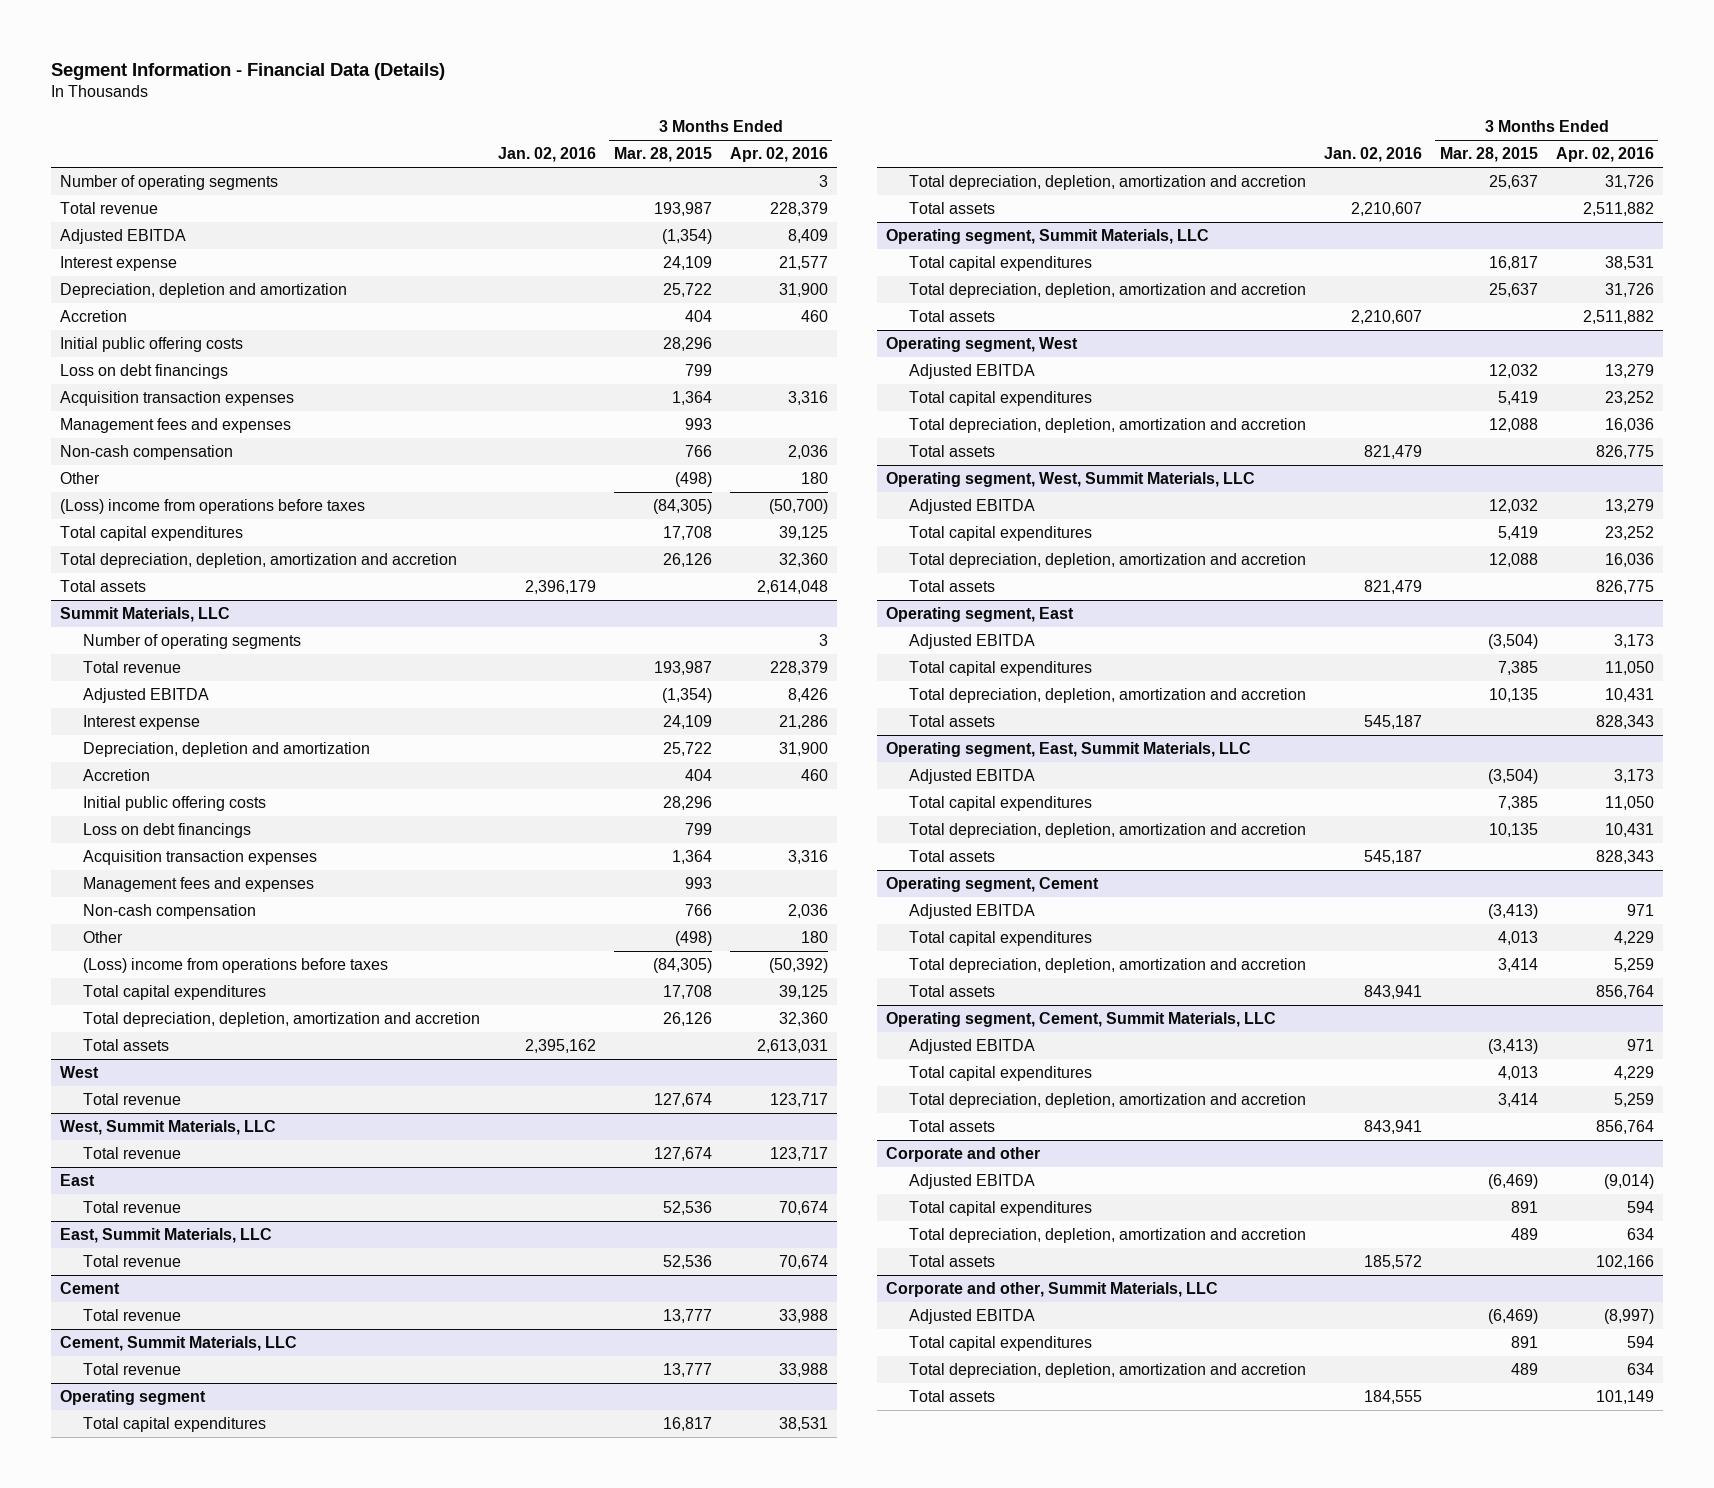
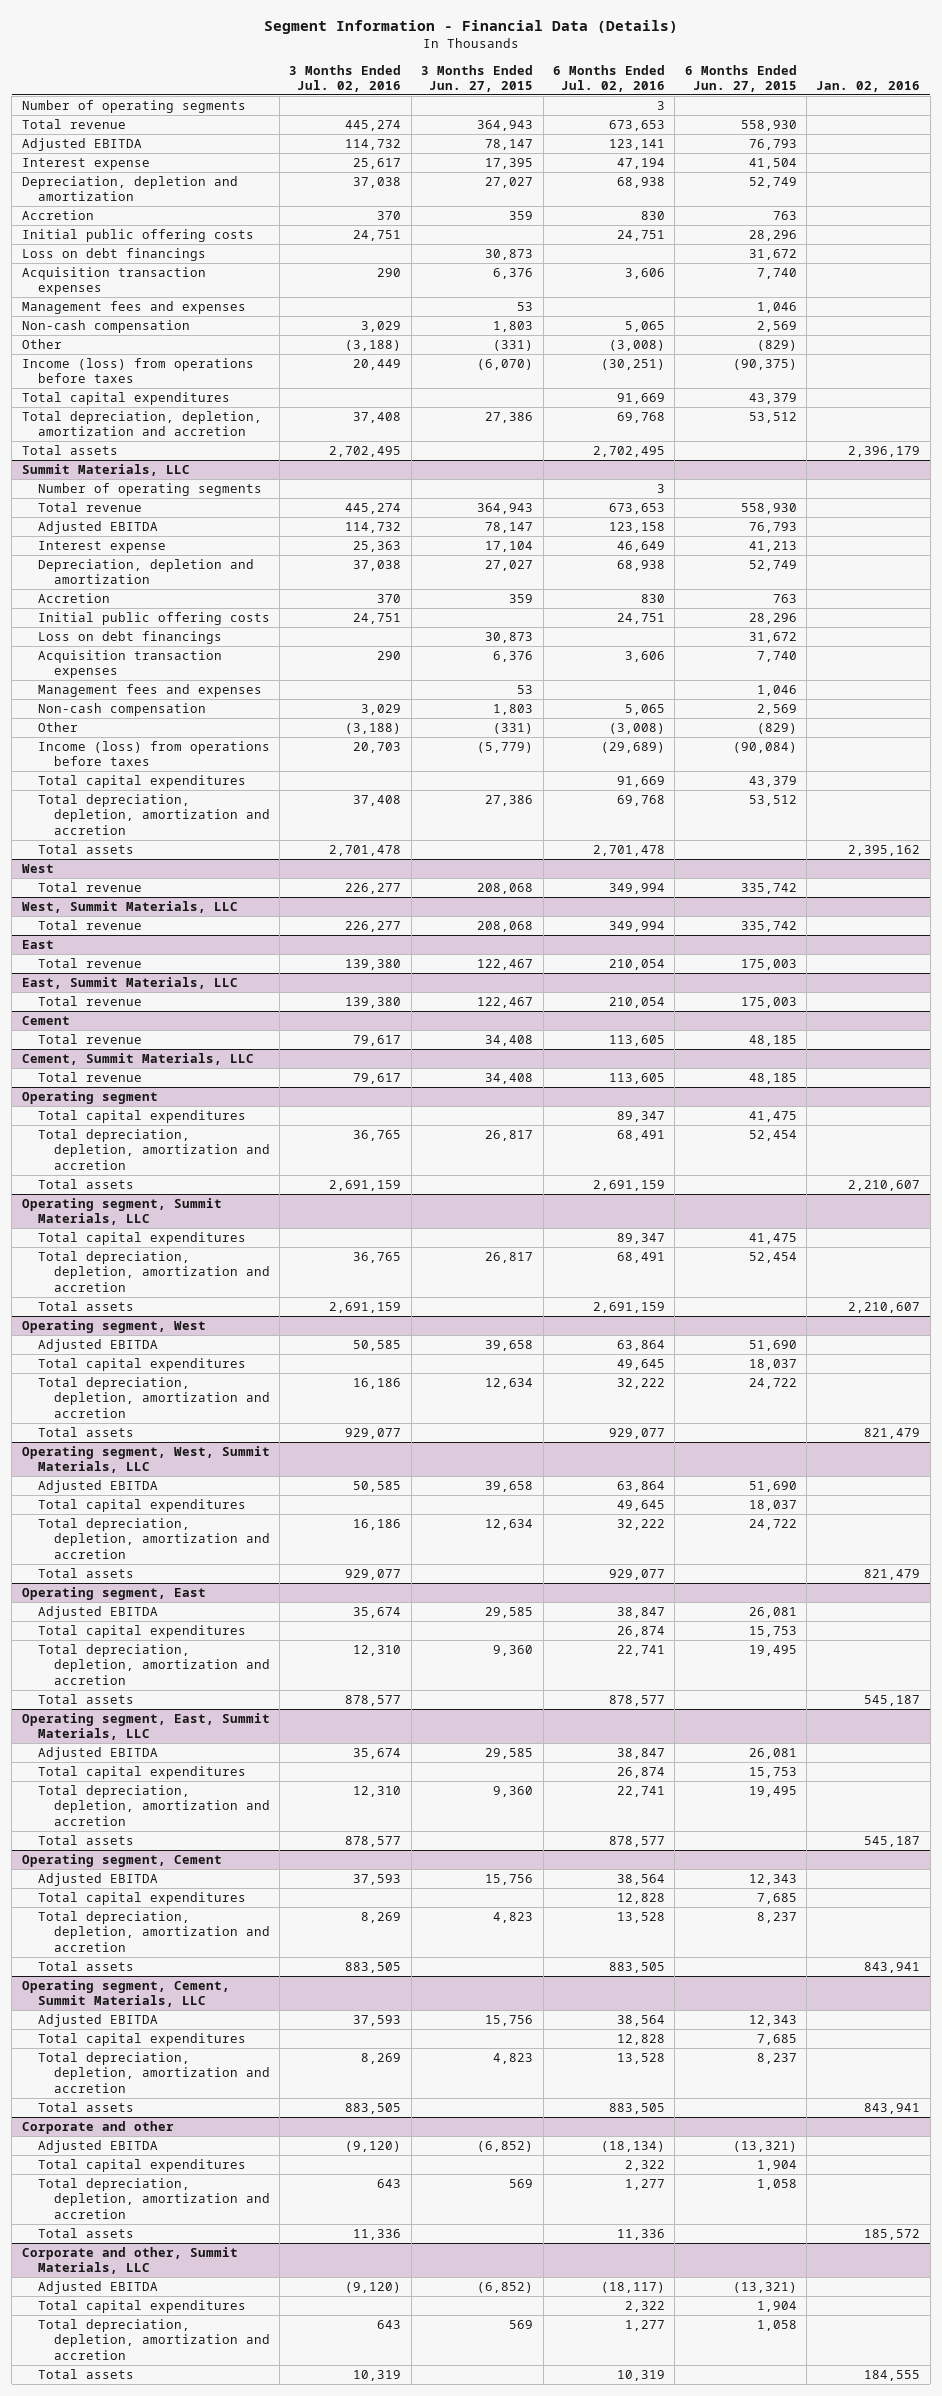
- | Jan. 02, 2016 | 3 Months Ended Mar. 28, 2015 | 3 Months Ended Apr. 02, 2016
+ | 3 Months Ended Jul. 02, 2016 | 3 Months Ended Jun. 27, 2015 | 6 Months Ended Jul. 02, 2016 | 6 Months Ended Jun. 27, 2015 | Jan. 02, 2016
- (Loss) income from operations before taxes | | (84,305) | (50,700)
+ Income (loss) from operations before taxes | 20,449 | (6,070) | (30,251) | (90,375) |
@ Summit Materials, LLC
- (Loss) income from operations before taxes | | (84,305) | (50,392)
+ Income (loss) from operations before taxes | 20,703 | (5,779) | (29,689) | (90,084) |

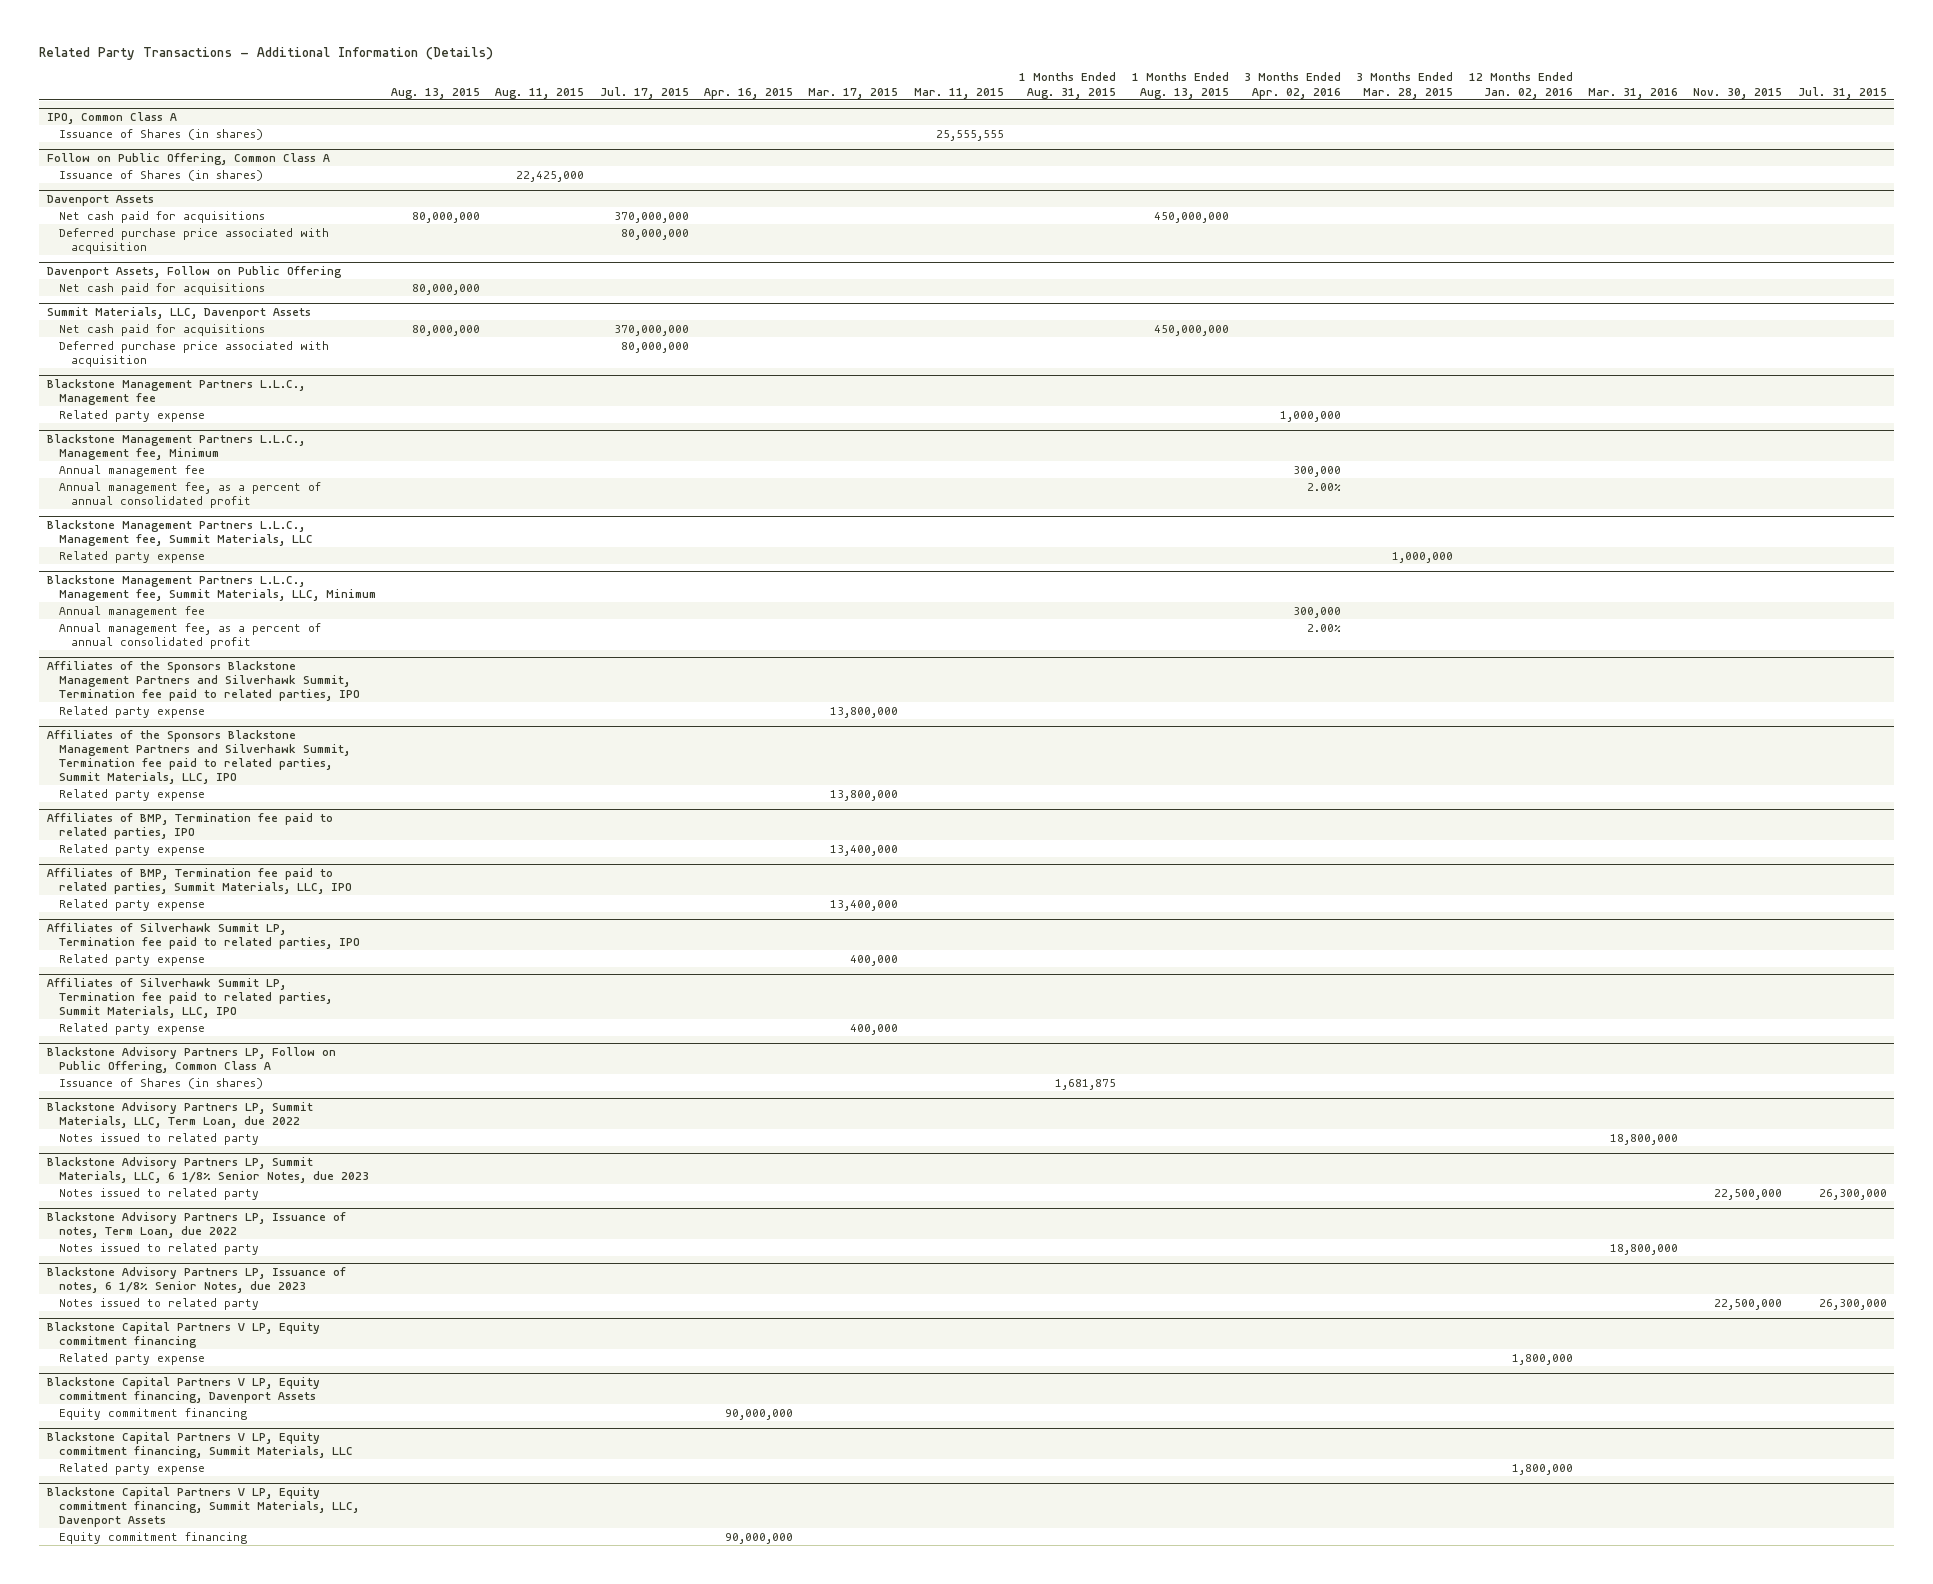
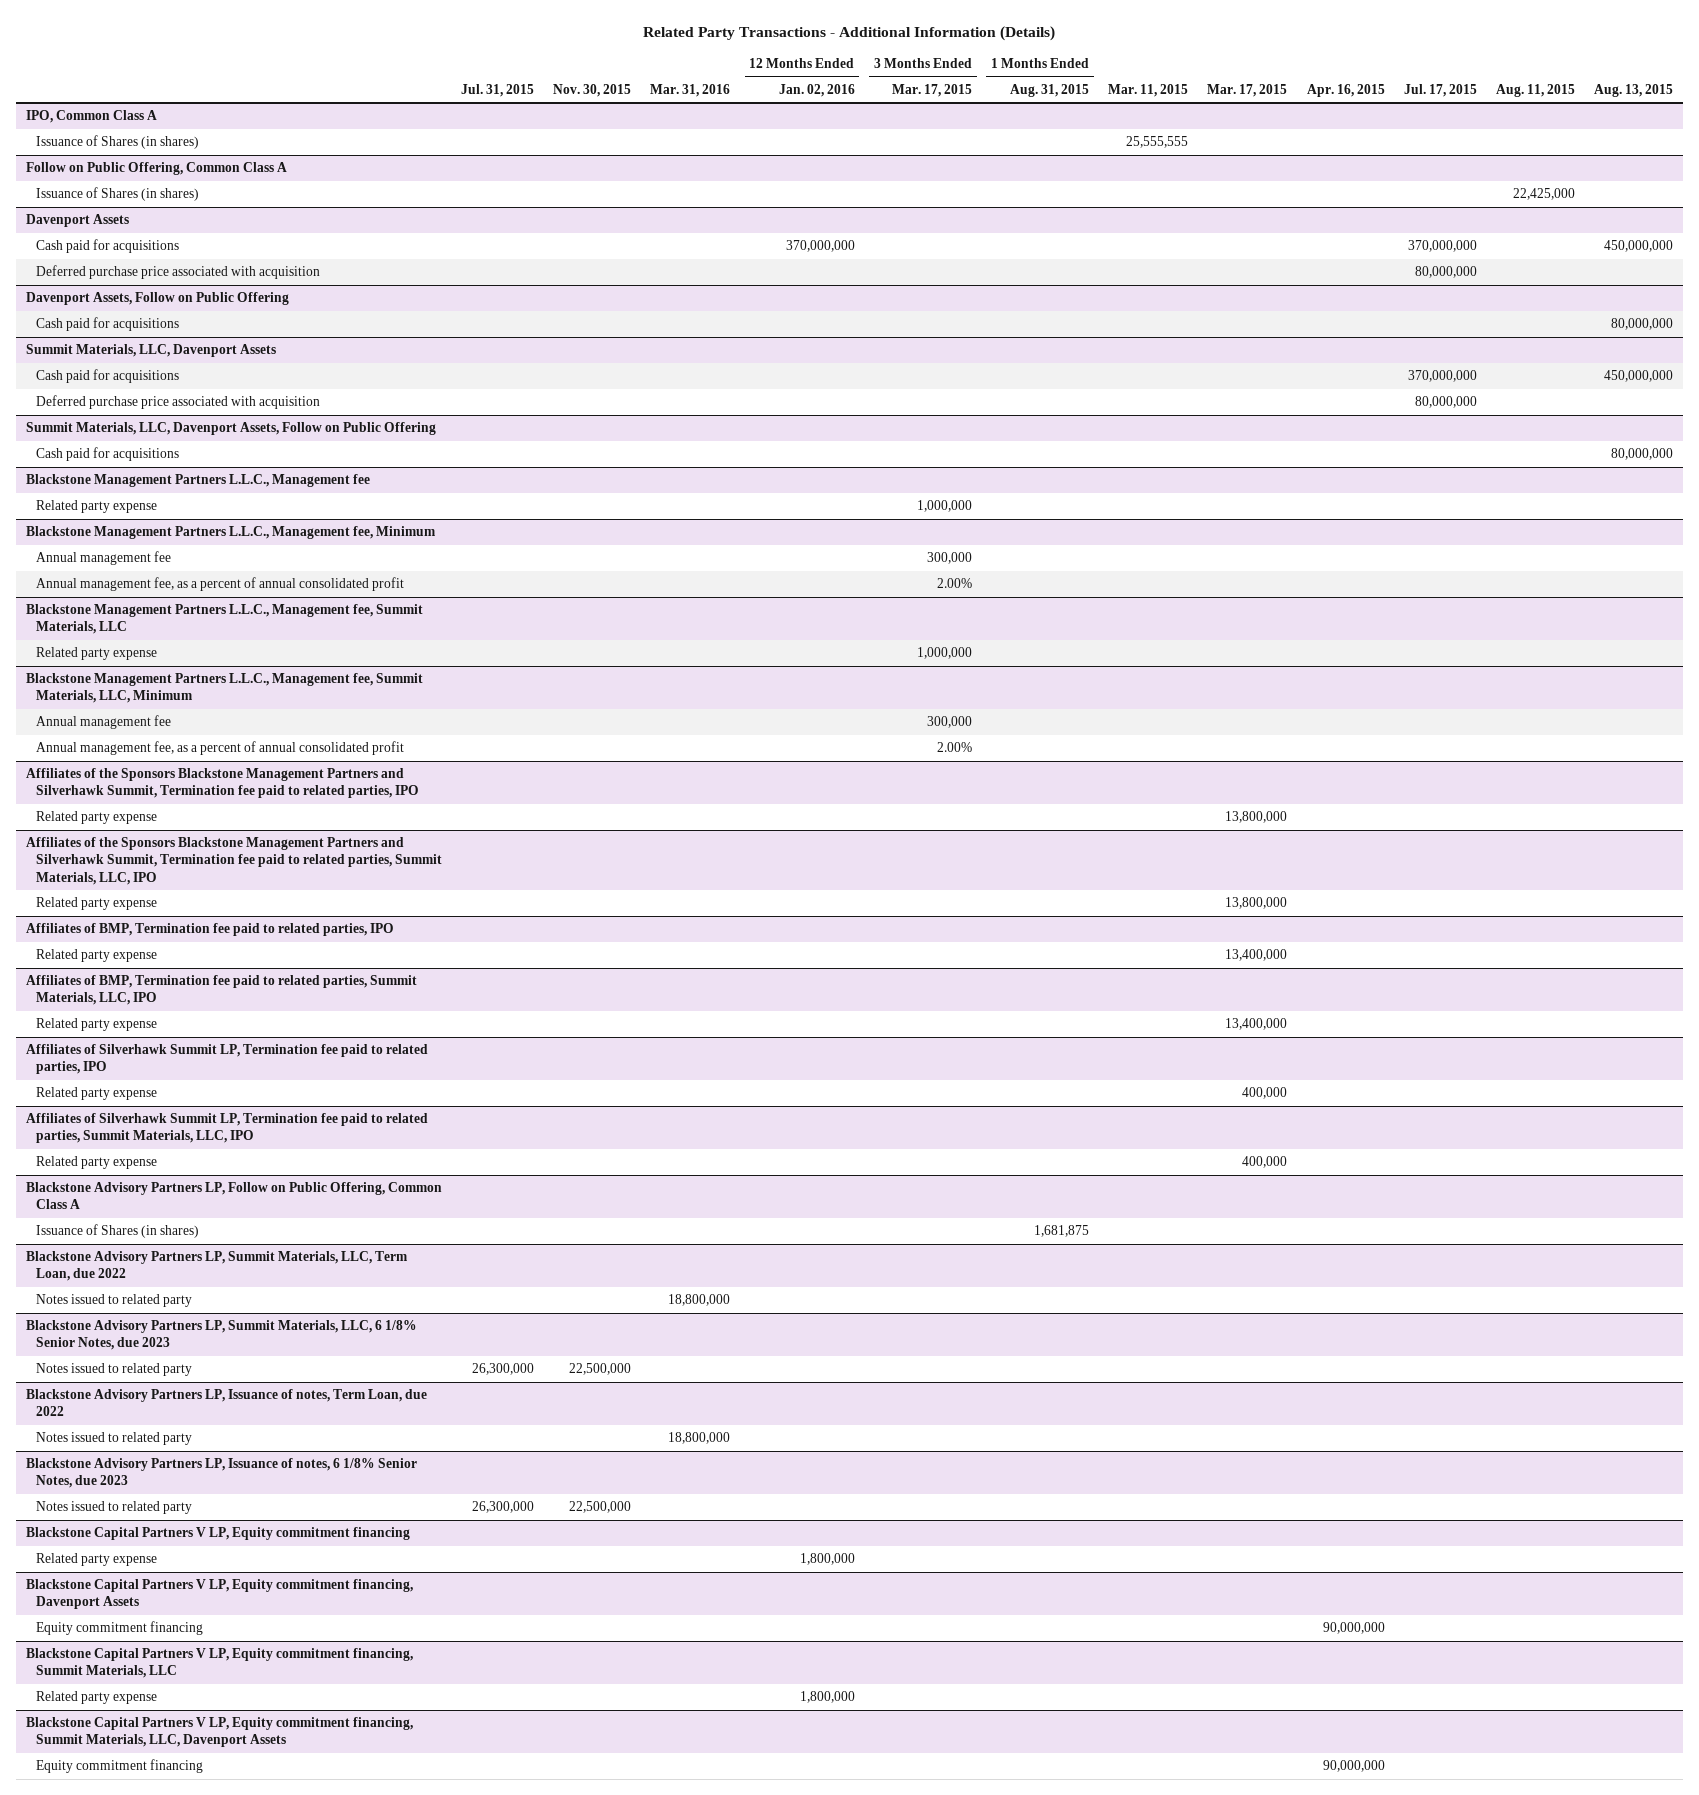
- | Aug. 13, 2015 | Aug. 11, 2015 | Jul. 17, 2015 | Apr. 16, 2015 | Mar. 17, 2015 | Mar. 11, 2015 | 1 Months Ended Aug. 31, 2015 | 1 Months Ended Aug. 13, 2015 | 3 Months Ended Apr. 02, 2016 | 3 Months Ended Mar. 28, 2015 | 12 Months Ended Jan. 02, 2016 | Mar. 31, 2016 | Nov. 30, 2015 | Jul. 31, 2015
+ | Jul. 31, 2015 | Nov. 30, 2015 | Mar. 31, 2016 | 12 Months Ended Jan. 02, 2016 | 3 Months Ended Mar. 17, 2015 | 1 Months Ended Aug. 31, 2015 | Mar. 11, 2015 | Mar. 17, 2015 | Apr. 16, 2015 | Jul. 17, 2015 | Aug. 11, 2015 | Aug. 13, 2015
@ Davenport Assets
- Net cash paid for acquisitions | 80,000,000 | | 370,000,000 | | | | | 450,000,000 | | | | | |
+ Cash paid for acquisitions | | | | 370,000,000 | | | | | | 370,000,000 | | 450,000,000
@ Davenport Assets, Follow on Public Offering
- Net cash paid for acquisitions | 80,000,000 | | | | | | | | | | | | |
+ Cash paid for acquisitions | | | | | | | | | | | | 80,000,000
@ Summit Materials, LLC, Davenport Assets
- Net cash paid for acquisitions | 80,000,000 | | 370,000,000 | | | | | 450,000,000 | | | | | |
+ Cash paid for acquisitions | | | | | | | | | | 370,000,000 | | 450,000,000
+ Summit Materials, LLC, Davenport Assets, Follow on Public Offering
+ Cash paid for acquisitions | | | | | | | | | | | | 80,000,000

